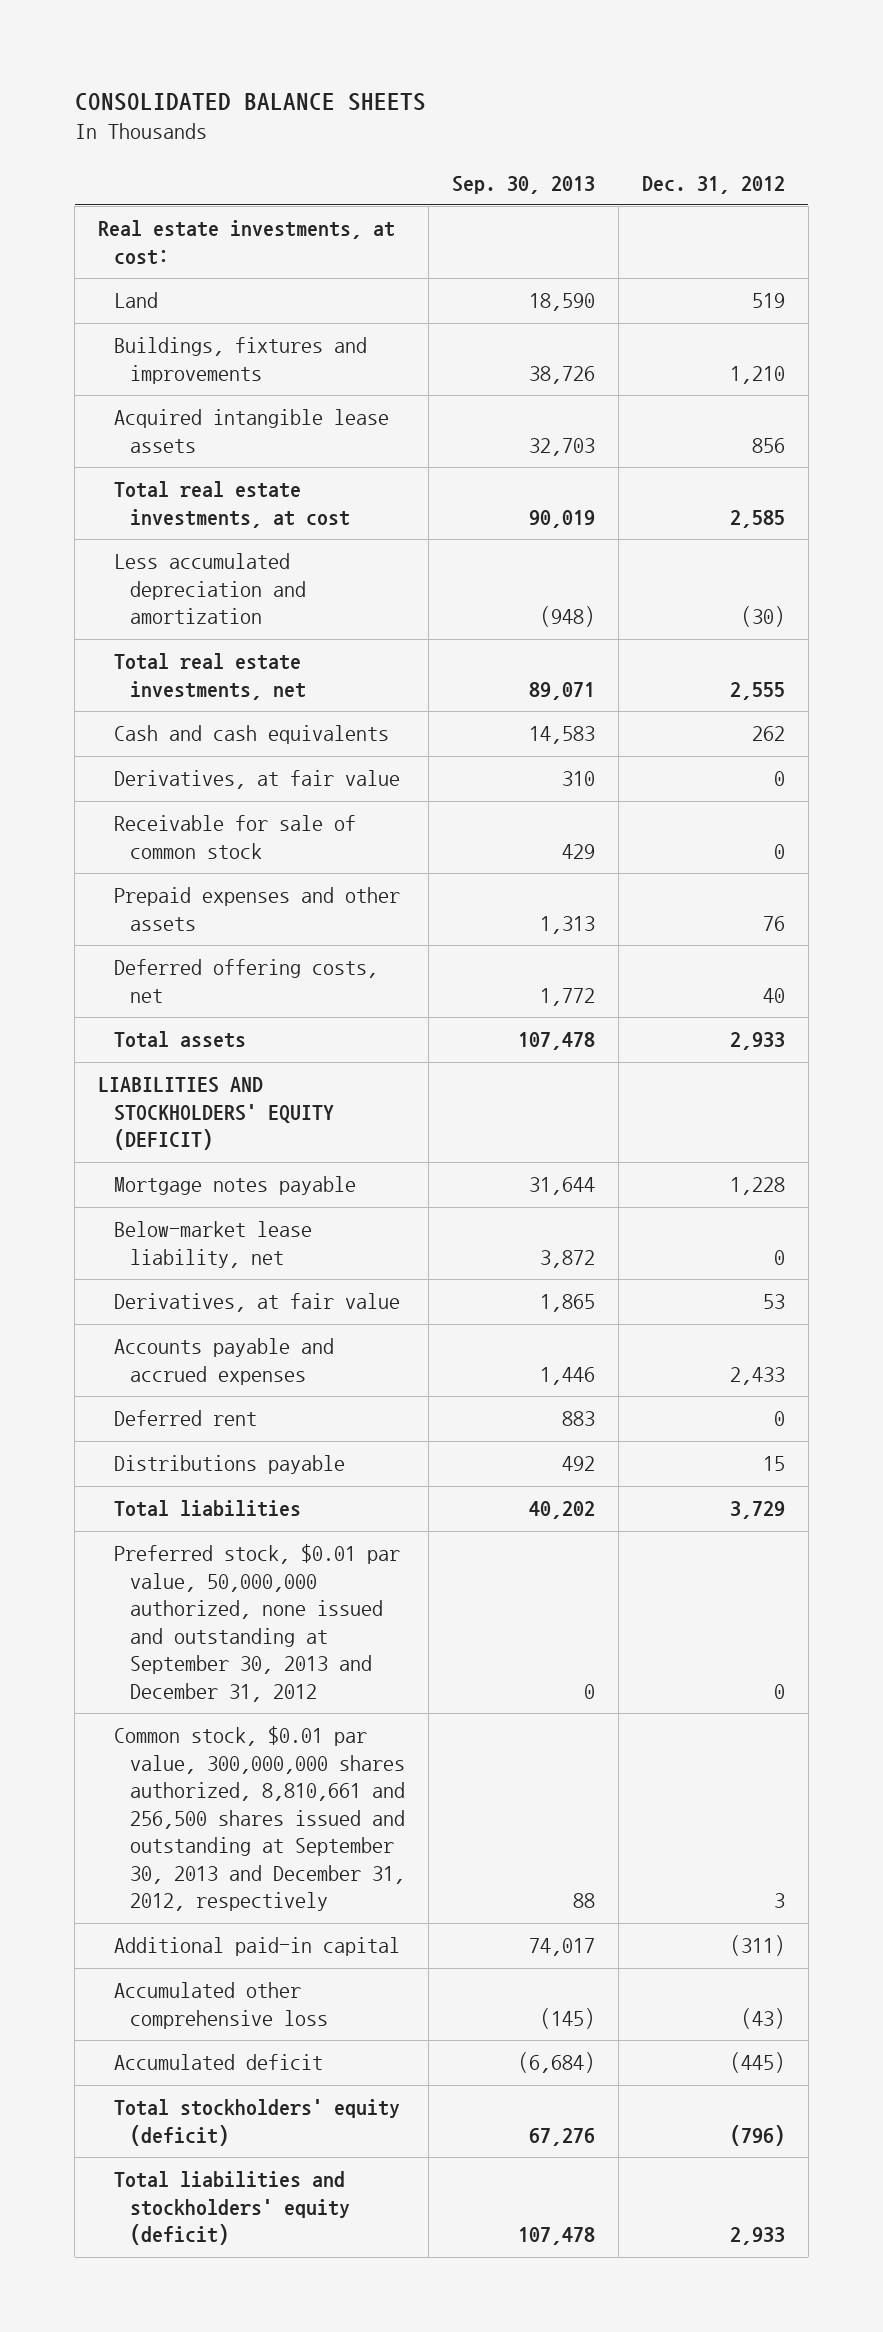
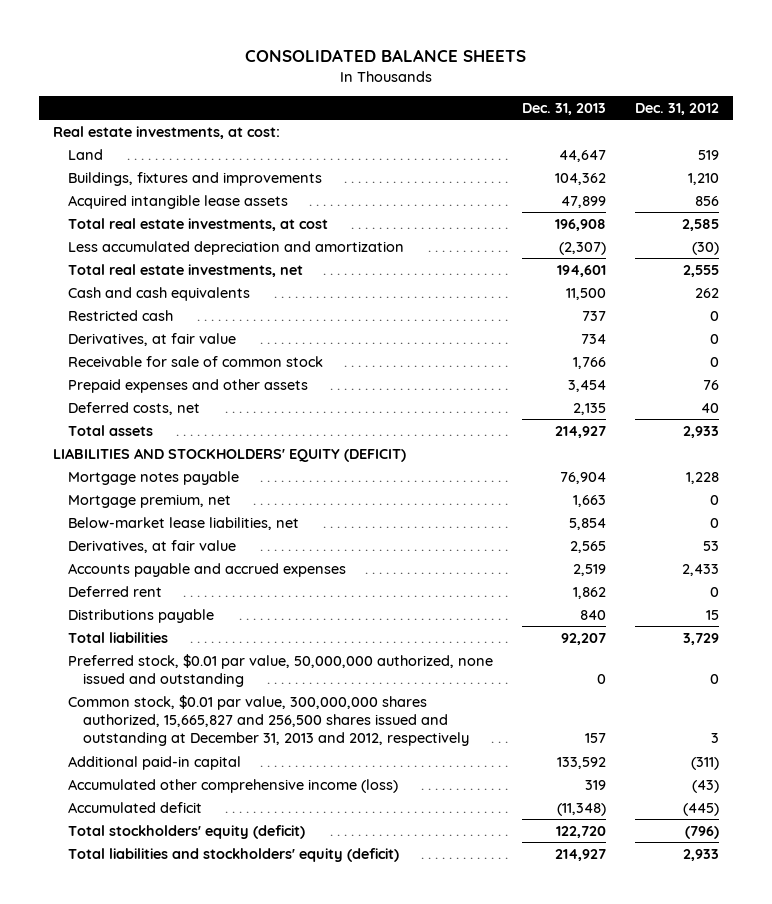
- | Sep. 30, 2013 | Dec. 31, 2012
+ | Dec. 31, 2013 | Dec. 31, 2012
+ Restricted cash | 737 | 0
- Deferred offering costs, net | 1,772 | 40
+ Deferred costs, net | 2,135 | 40
- Below-market lease liability, net | 3,872 | 0
+ Mortgage premium, net | 1,663 | 0
+ Below-market lease liabilities, net | 5,854 | 0
- Preferred stock, $0.01 par value, 50,000,000 authorized, none issued and outstanding at September 30, 2013 and December 31, 2012 | 0 | 0
- Common stock, $0.01 par value, 300,000,000 shares authorized, 8,810,661 and 256,500 shares issued and outstanding at September 30, 2013 and December 31, 2012, respectively | 88 | 3
+ Preferred stock, $0.01 par value, 50,000,000 authorized, none issued and outstanding | 0 | 0
+ Common stock, $0.01 par value, 300,000,000 shares authorized, 15,665,827 and 256,500 shares issued and outstanding at December 31, 2013 and 2012, respectively | 157 | 3
- Accumulated other comprehensive loss | (145) | (43)
+ Accumulated other comprehensive income (loss) | 319 | (43)

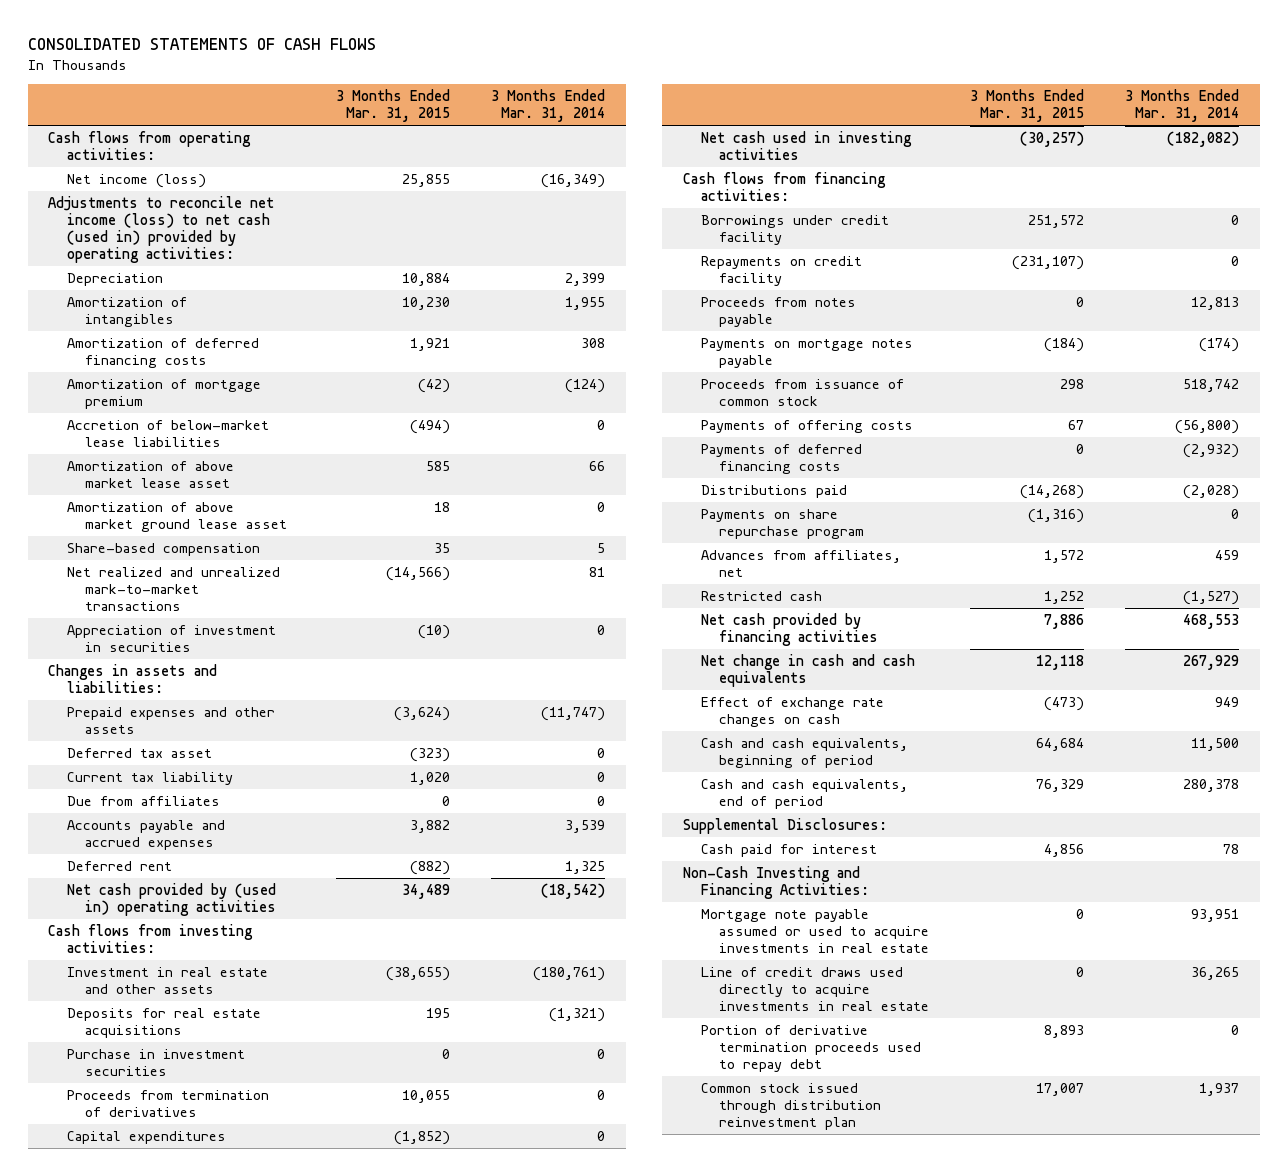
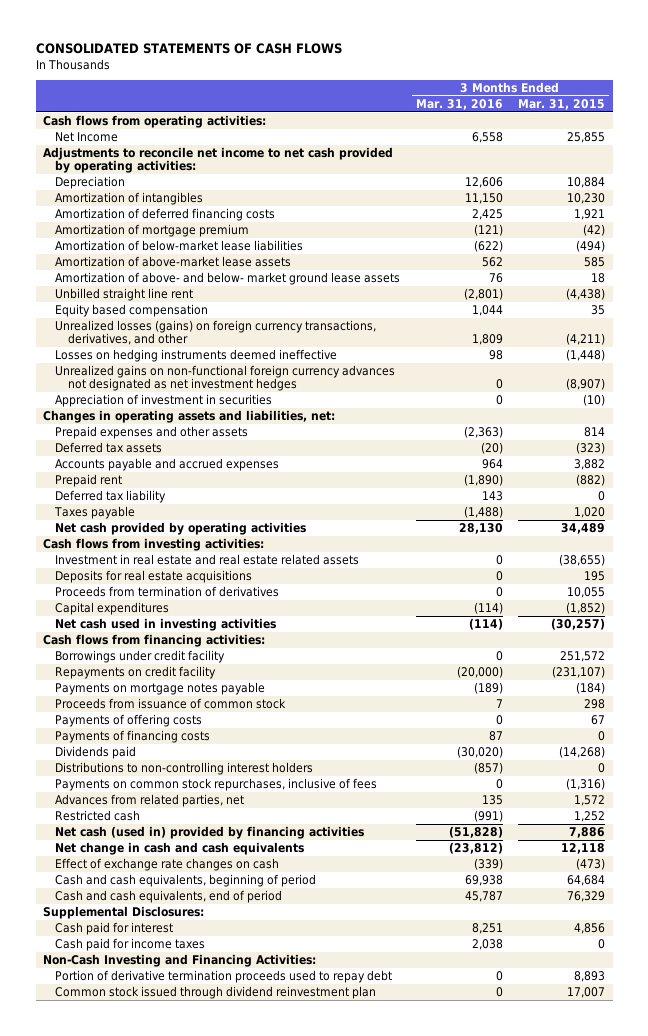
- | 3 Months Ended Mar. 31, 2015 | 3 Months Ended Mar. 31, 2014
+ | 3 Months Ended Mar. 31, 2016 | 3 Months Ended Mar. 31, 2015
- Net income (loss) | 25,855 | (16,349)
- Adjustments to reconcile net income (loss) to net cash (used in) provided by operating activities:
+ Net Income | 6,558 | 25,855
+ Adjustments to reconcile net income to net cash provided by operating activities:
- Accretion of below-market lease liabilities | (494) | 0
- Amortization of above market lease asset | 585 | 66
- Amortization of above market ground lease asset | 18 | 0
- Share-based compensation | 35 | 5
- Net realized and unrealized mark-to-market transactions | (14,566) | 81
+ Amortization of below-market lease liabilities | (622) | (494)
+ Amortization of above-market lease assets | 562 | 585
+ Amortization of above- and below- market ground lease assets | 76 | 18
+ Unbilled straight line rent | (2,801) | (4,438)
+ Equity based compensation | 1,044 | 35
+ Unrealized losses (gains) on foreign currency transactions, derivatives, and other | 1,809 | (4,211)
+ Losses on hedging instruments deemed ineffective | 98 | (1,448)
+ Unrealized gains on non-functional foreign currency advances not designated as net investment hedges | 0 | (8,907)
- Changes in assets and liabilities:
- Prepaid expenses and other assets | (3,624) | (11,747)
- Deferred tax asset | (323) | 0
- Current tax liability | 1,020 | 0
- Due from affiliates | 0 | 0
+ Changes in operating assets and liabilities, net:
+ Prepaid expenses and other assets | (2,363) | 814
+ Deferred tax assets | (20) | (323)
- Deferred rent | (882) | 1,325
- Net cash provided by (used in) operating activities | 34,489 | (18,542)
+ Prepaid rent | (1,890) | (882)
+ Deferred tax liability | 143 | 0
+ Taxes payable | (1,488) | 1,020
+ Net cash provided by operating activities | 28,130 | 34,489
- Investment in real estate and other assets | (38,655) | (180,761)
+ Investment in real estate and real estate related assets | 0 | (38,655)
- Purchase in investment securities | 0 | 0
- Proceeds from notes payable | 0 | 12,813
- Payments of deferred financing costs | 0 | (2,932)
- Distributions paid | (14,268) | (2,028)
- Payments on share repurchase program | (1,316) | 0
- Advances from affiliates, net | 1,572 | 459
+ Payments of financing costs | 87 | 0
+ Dividends paid | (30,020) | (14,268)
+ Distributions to non-controlling interest holders | (857) | 0
+ Payments on common stock repurchases, inclusive of fees | 0 | (1,316)
+ Advances from related parties, net | 135 | 1,572
- Net cash provided by financing activities | 7,886 | 468,553
+ Net cash (used in) provided by financing activities | (51,828) | 7,886
+ Cash paid for income taxes | 2,038 | 0
- Mortgage note payable assumed or used to acquire investments in real estate | 0 | 93,951
- Line of credit draws used directly to acquire investments in real estate | 0 | 36,265
- Common stock issued through distribution reinvestment plan | 17,007 | 1,937
+ Common stock issued through dividend reinvestment plan | 0 | 17,007

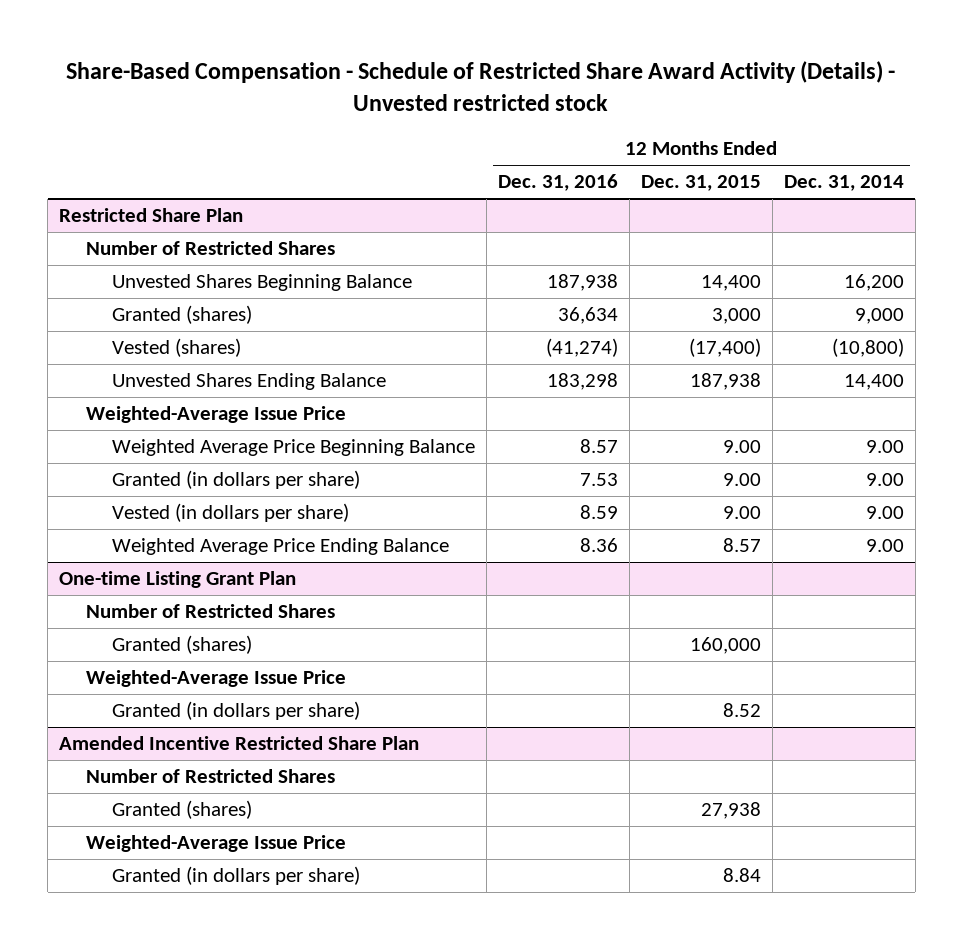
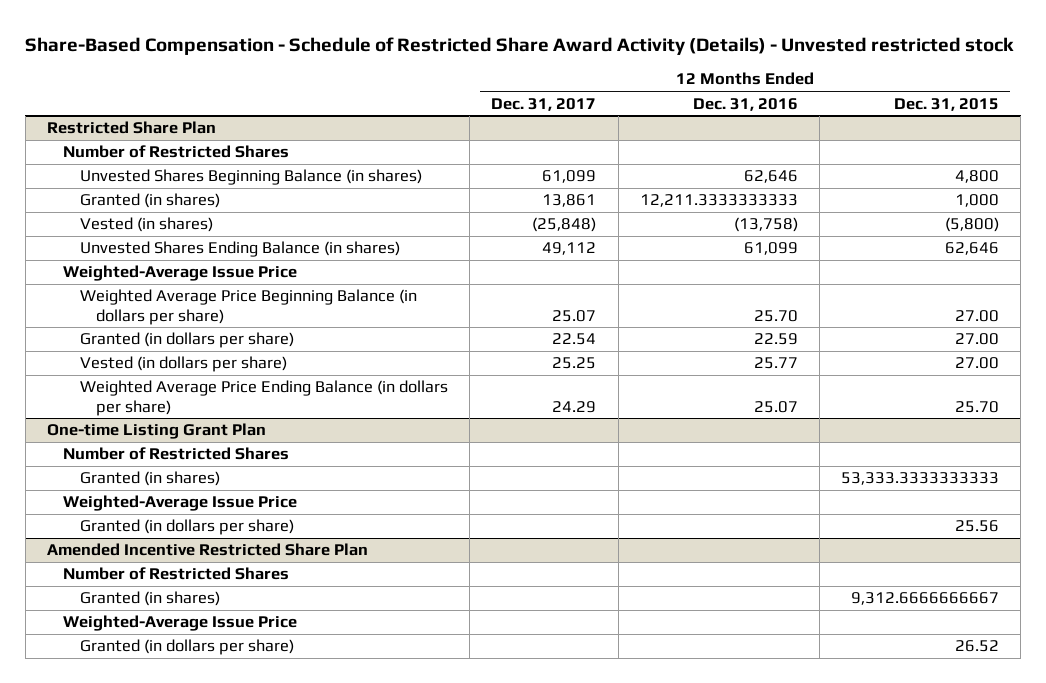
- | 12 Months Ended Dec. 31, 2016 | 12 Months Ended Dec. 31, 2015 | 12 Months Ended Dec. 31, 2014
+ | 12 Months Ended Dec. 31, 2017 | 12 Months Ended Dec. 31, 2016 | 12 Months Ended Dec. 31, 2015
@ Restricted Share Plan
- Unvested Shares Beginning Balance | 187,938 | 14,400 | 16,200
- Granted (shares) | 36,634 | 3,000 | 9,000
- Vested (shares) | (41,274) | (17,400) | (10,800)
- Unvested Shares Ending Balance | 183,298 | 187,938 | 14,400
+ Unvested Shares Beginning Balance (in shares) | 61,099 | 62,646 | 4,800
+ Granted (in shares) | 13,861 | 12,211.3333333333 | 1,000
+ Vested (in shares) | (25,848) | (13,758) | (5,800)
+ Unvested Shares Ending Balance (in shares) | 49,112 | 61,099 | 62,646
- Weighted Average Price Beginning Balance | 8.57 | 9.00 | 9.00
- Granted (in dollars per share) | 7.53 | 9.00 | 9.00
- Vested (in dollars per share) | 8.59 | 9.00 | 9.00
- Weighted Average Price Ending Balance | 8.36 | 8.57 | 9.00
+ Weighted Average Price Beginning Balance (in dollars per share) | 25.07 | 25.70 | 27.00
+ Granted (in dollars per share) | 22.54 | 22.59 | 27.00
+ Vested (in dollars per share) | 25.25 | 25.77 | 27.00
+ Weighted Average Price Ending Balance (in dollars per share) | 24.29 | 25.07 | 25.70
@ One-time Listing Grant Plan
- Granted (shares) | | 160,000 |
+ Granted (in shares) | | | 53,333.3333333333
- Granted (in dollars per share) | | 8.52 |
+ Granted (in dollars per share) | | | 25.56
@ Amended Incentive Restricted Share Plan
- Granted (shares) | | 27,938 |
+ Granted (in shares) | | | 9,312.6666666667
- Granted (in dollars per share) | | 8.84 |
+ Granted (in dollars per share) | | | 26.52

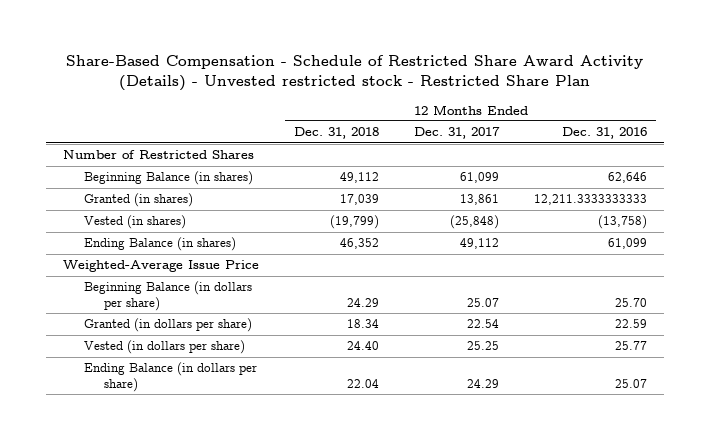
- Share-Based Compensation - Schedule of Restricted Share Award Activity (Details) - Unvested restricted stock
+ Share-Based Compensation - Schedule of Restricted Share Award Activity (Details) - Unvested restricted stock - Restricted Share Plan
- | 12 Months Ended Dec. 31, 2017 | 12 Months Ended Dec. 31, 2016 | 12 Months Ended Dec. 31, 2015
+ | 12 Months Ended Dec. 31, 2018 | 12 Months Ended Dec. 31, 2017 | 12 Months Ended Dec. 31, 2016
- Restricted Share Plan
- Unvested Shares Beginning Balance (in shares) | 61,099 | 62,646 | 4,800
+ Beginning Balance (in shares) | 49,112 | 61,099 | 62,646
- Unvested Shares Ending Balance (in shares) | 49,112 | 61,099 | 62,646
+ Ending Balance (in shares) | 46,352 | 49,112 | 61,099
- Weighted Average Price Beginning Balance (in dollars per share) | 25.07 | 25.70 | 27.00
+ Beginning Balance (in dollars per share) | 24.29 | 25.07 | 25.70
- Weighted Average Price Ending Balance (in dollars per share) | 24.29 | 25.07 | 25.70
- One-time Listing Grant Plan
- Number of Restricted Shares
- Granted (in shares) | | | 53,333.3333333333
- Weighted-Average Issue Price
- Granted (in dollars per share) | | | 25.56
- Amended Incentive Restricted Share Plan
- Number of Restricted Shares
- Granted (in shares) | | | 9,312.6666666667
- Weighted-Average Issue Price
- Granted (in dollars per share) | | | 26.52
+ Ending Balance (in dollars per share) | 22.04 | 24.29 | 25.07

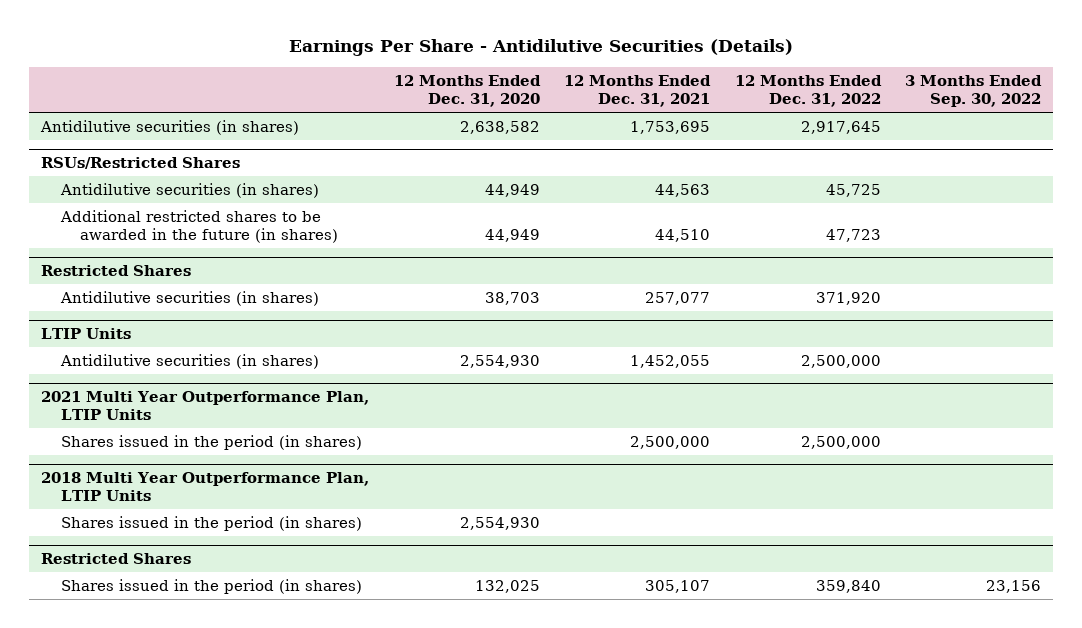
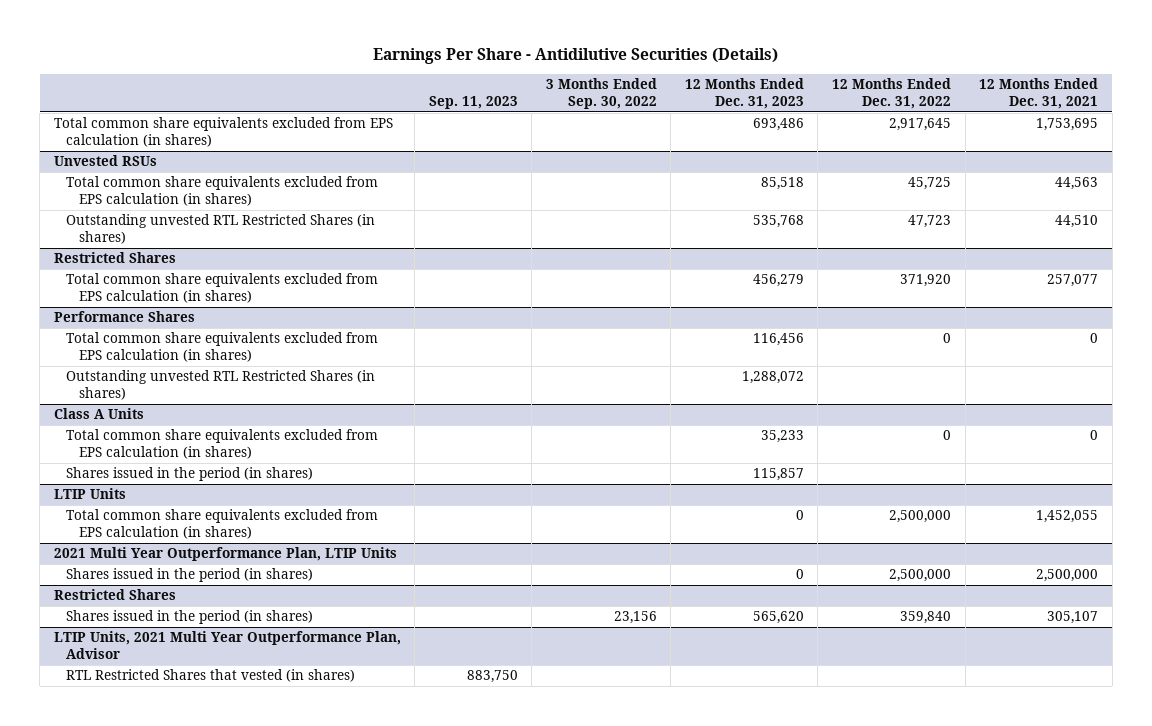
- | 12 Months Ended Dec. 31, 2020 | 12 Months Ended Dec. 31, 2021 | 12 Months Ended Dec. 31, 2022 | 3 Months Ended Sep. 30, 2022
+ | Sep. 11, 2023 | 3 Months Ended Sep. 30, 2022 | 12 Months Ended Dec. 31, 2023 | 12 Months Ended Dec. 31, 2022 | 12 Months Ended Dec. 31, 2021
- Antidilutive securities (in shares) | 2,638,582 | 1,753,695 | 2,917,645 |
- RSUs/Restricted Shares
- Antidilutive securities (in shares) | 44,949 | 44,563 | 45,725 |
- Additional restricted shares to be awarded in the future (in shares) | 44,949 | 44,510 | 47,723 |
+ Total common share equivalents excluded from EPS calculation (in shares) | | | 693,486 | 2,917,645 | 1,753,695
+ Unvested RSUs
+ Total common share equivalents excluded from EPS calculation (in shares) | | | 85,518 | 45,725 | 44,563
+ Outstanding unvested RTL Restricted Shares (in shares) | | | 535,768 | 47,723 | 44,510
@ Restricted Shares
- Antidilutive securities (in shares) | 38,703 | 257,077 | 371,920 |
+ Total common share equivalents excluded from EPS calculation (in shares) | | | 456,279 | 371,920 | 257,077
+ Performance Shares
+ Total common share equivalents excluded from EPS calculation (in shares) | | | 116,456 | 0 | 0
+ Outstanding unvested RTL Restricted Shares (in shares) | | | 1,288,072 | |
+ Class A Units
+ Total common share equivalents excluded from EPS calculation (in shares) | | | 35,233 | 0 | 0
+ Shares issued in the period (in shares) | | | 115,857 | |
@ LTIP Units
- Antidilutive securities (in shares) | 2,554,930 | 1,452,055 | 2,500,000 |
+ Total common share equivalents excluded from EPS calculation (in shares) | | | 0 | 2,500,000 | 1,452,055
- 2018 Multi Year Outperformance Plan, LTIP Units
- Shares issued in the period (in shares) | 2,554,930 | | |
+ LTIP Units, 2021 Multi Year Outperformance Plan, Advisor
+ RTL Restricted Shares that vested (in shares) | 883,750 | | | |

